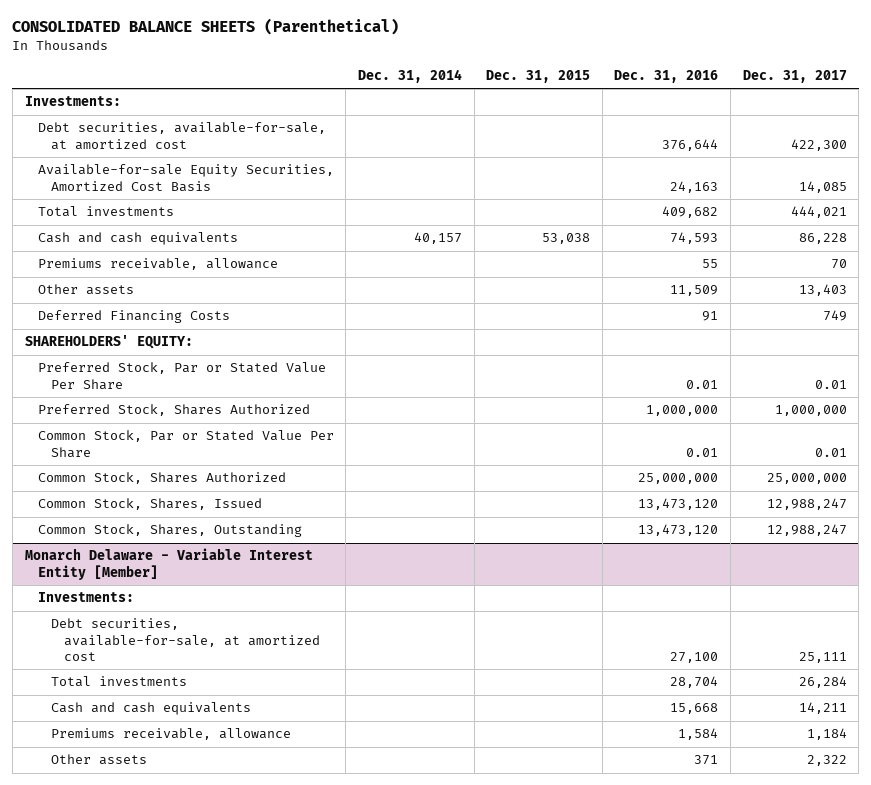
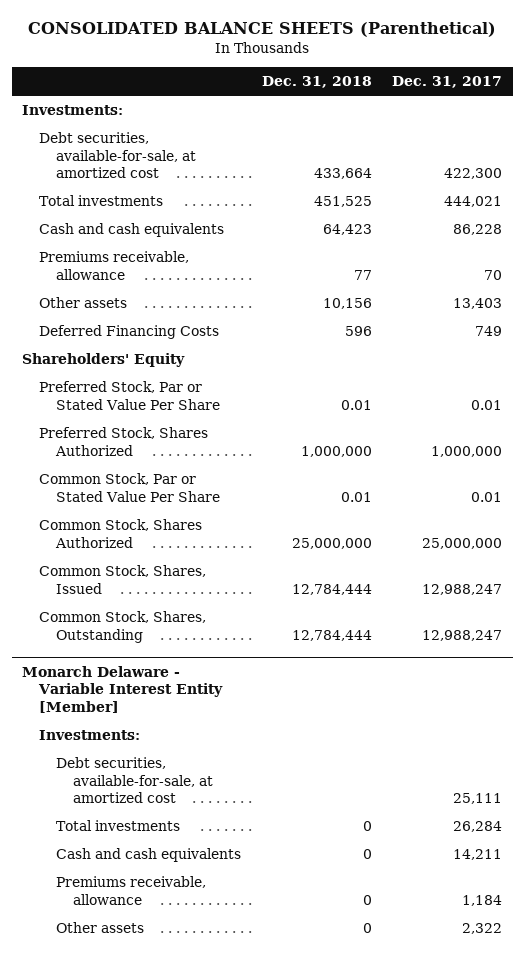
- | Dec. 31, 2014 | Dec. 31, 2015 | Dec. 31, 2016 | Dec. 31, 2017
+ | Dec. 31, 2018 | Dec. 31, 2017
- Available-for-sale Equity Securities, Amortized Cost Basis | | | 24,163 | 14,085
- SHAREHOLDERS' EQUITY:
+ Shareholders' Equity

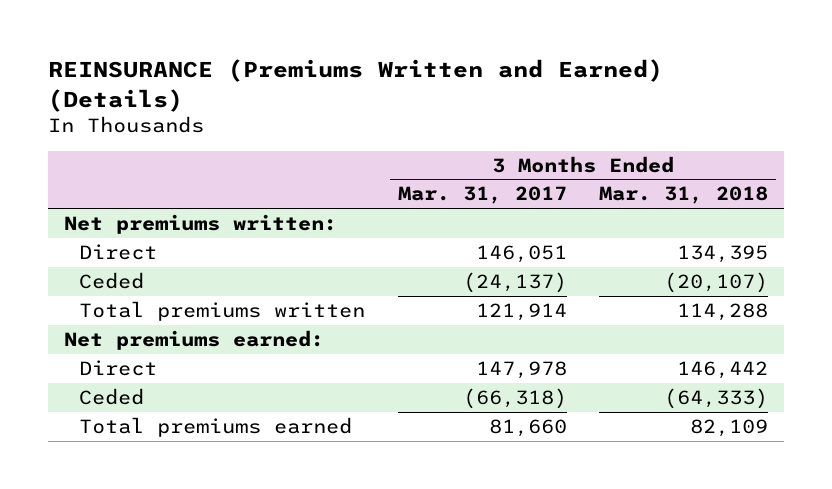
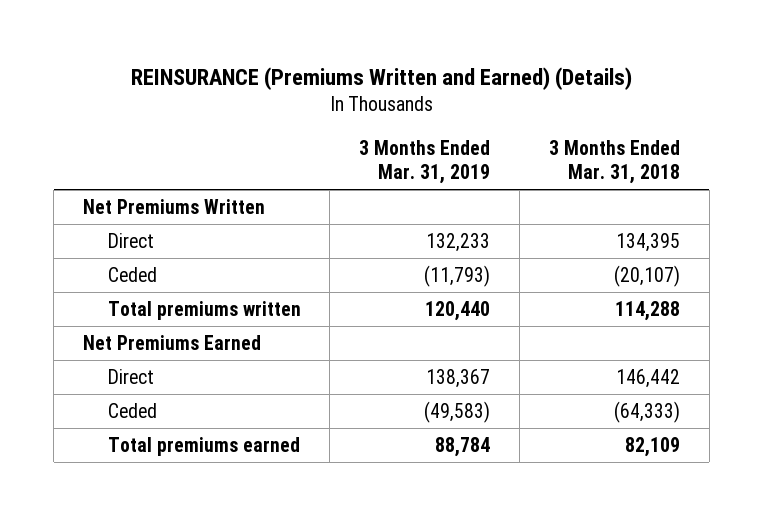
- | 3 Months Ended Mar. 31, 2017 | 3 Months Ended Mar. 31, 2018
+ | 3 Months Ended Mar. 31, 2019 | 3 Months Ended Mar. 31, 2018
- Net premiums written:
+ Net Premiums Written
- Net premiums earned:
+ Net Premiums Earned

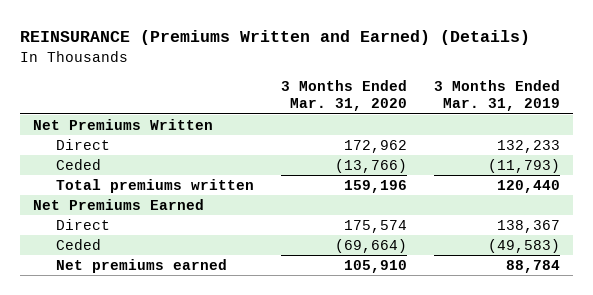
- | 3 Months Ended Mar. 31, 2019 | 3 Months Ended Mar. 31, 2018
+ | 3 Months Ended Mar. 31, 2020 | 3 Months Ended Mar. 31, 2019
- Total premiums earned | 88,784 | 82,109
+ Net premiums earned | 105,910 | 88,784

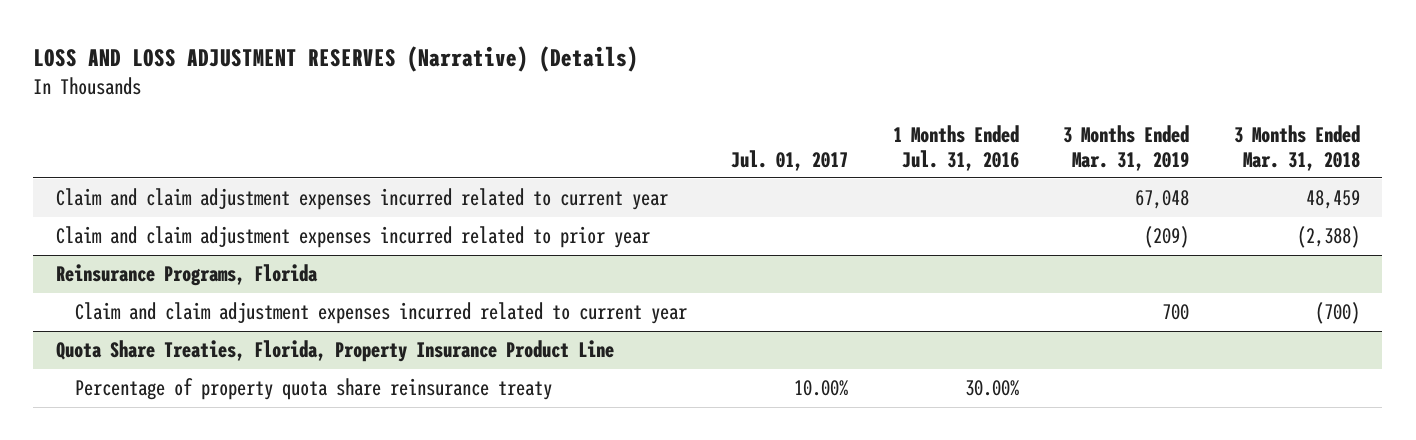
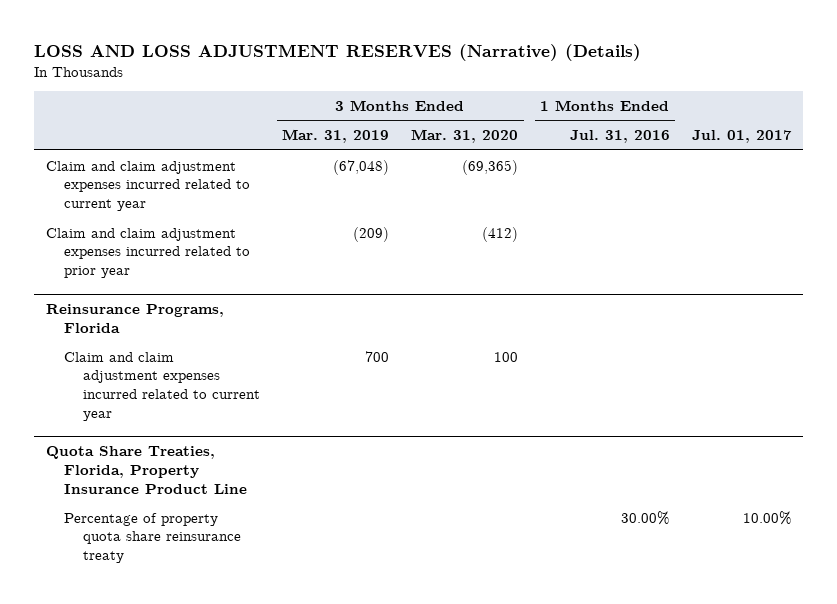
- | Jul. 01, 2017 | 1 Months Ended Jul. 31, 2016 | 3 Months Ended Mar. 31, 2019 | 3 Months Ended Mar. 31, 2018
+ | 3 Months Ended Mar. 31, 2019 | 3 Months Ended Mar. 31, 2020 | 1 Months Ended Jul. 31, 2016 | Jul. 01, 2017
- Claim and claim adjustment expenses incurred related to current year | | | 67,048 | 48,459
+ Claim and claim adjustment expenses incurred related to current year | (67,048) | (69,365) | |

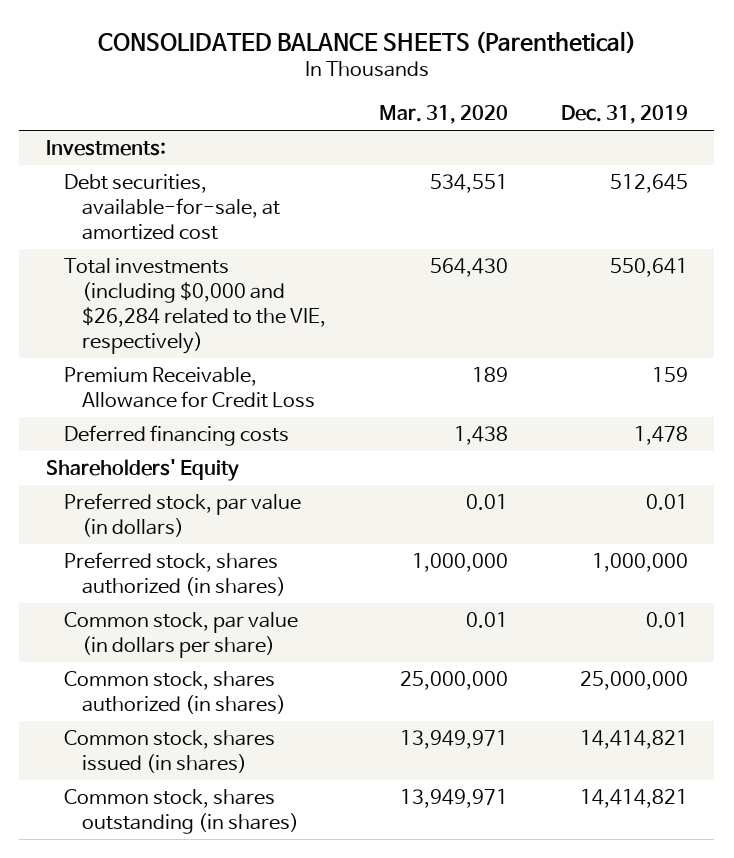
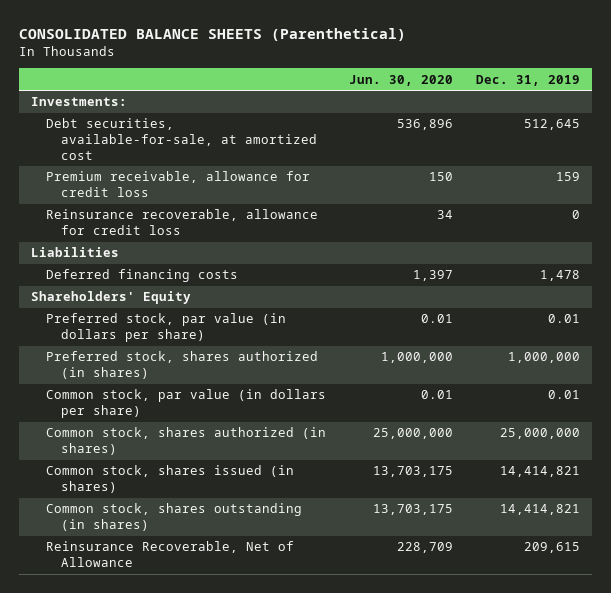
- | Mar. 31, 2020 | Dec. 31, 2019
+ | Jun. 30, 2020 | Dec. 31, 2019
- Total investments (including $0,000 and $26,284 related to the VIE, respectively) | 564,430 | 550,641
- Premium Receivable, Allowance for Credit Loss | 189 | 159
+ Premium receivable, allowance for credit loss | 150 | 159
+ Reinsurance recoverable, allowance for credit loss | 34 | 0
+ Liabilities
- Preferred stock, par value (in dollars) | 0.01 | 0.01
+ Preferred stock, par value (in dollars per share) | 0.01 | 0.01
+ Reinsurance Recoverable, Net of Allowance | 228,709 | 209,615

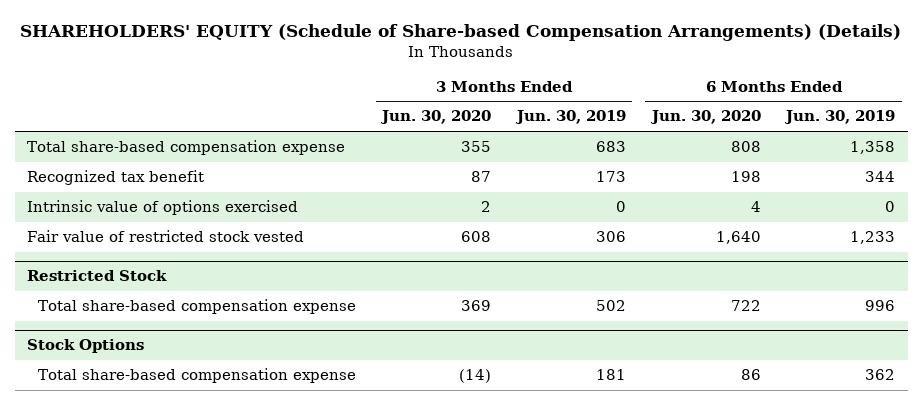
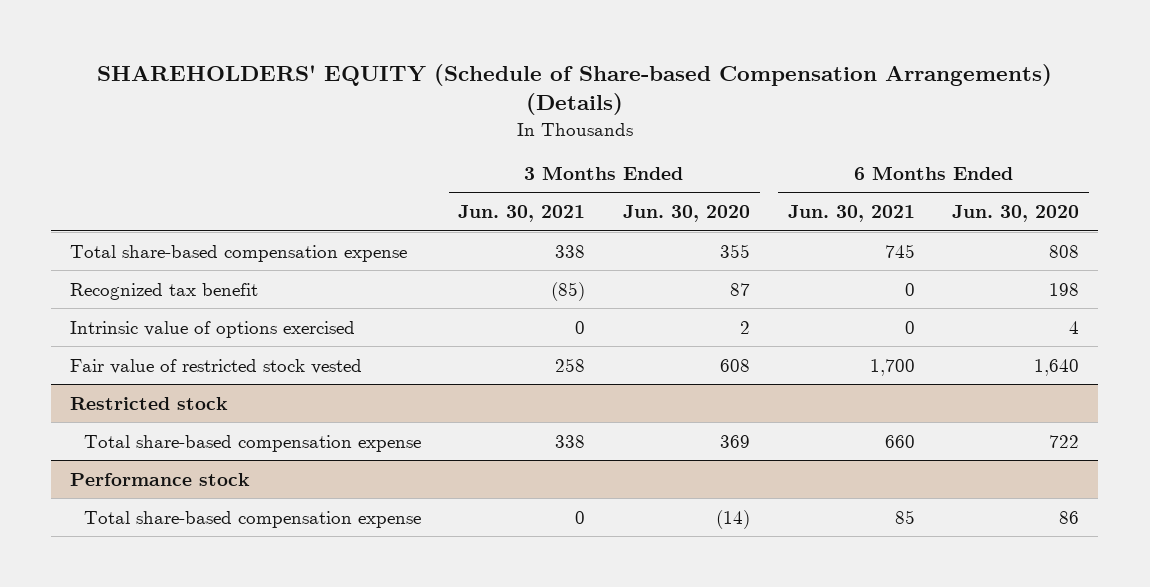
- | 3 Months Ended Jun. 30, 2020 | 3 Months Ended Jun. 30, 2019 | 6 Months Ended Jun. 30, 2020 | 6 Months Ended Jun. 30, 2019
+ | 3 Months Ended Jun. 30, 2021 | 3 Months Ended Jun. 30, 2020 | 6 Months Ended Jun. 30, 2021 | 6 Months Ended Jun. 30, 2020
- Restricted Stock
+ Restricted stock
- Stock Options
+ Performance stock

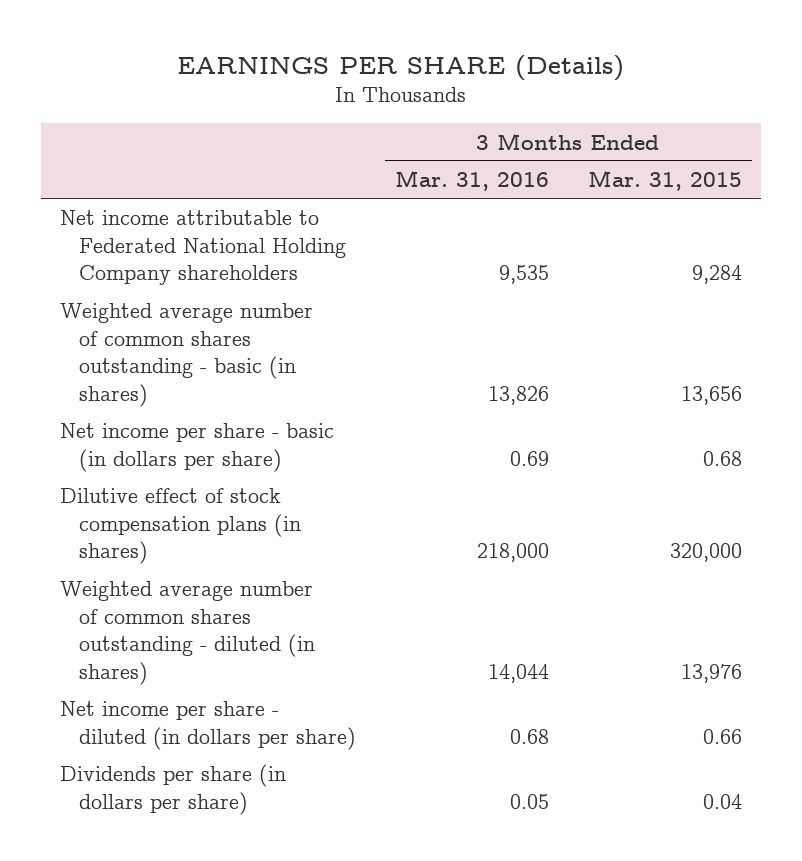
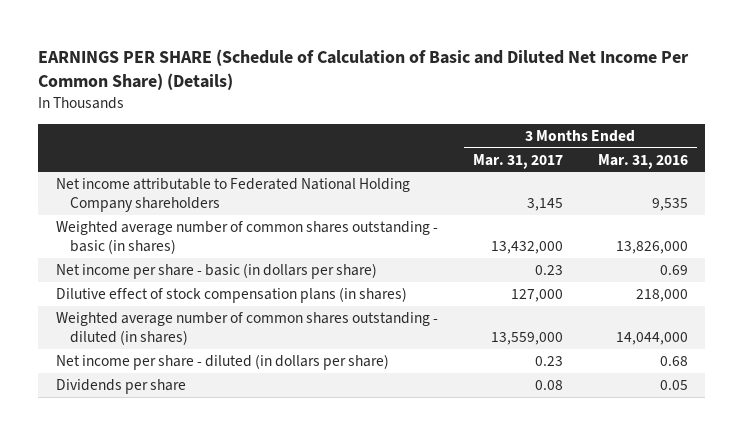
- EARNINGS PER SHARE (Details)
+ EARNINGS PER SHARE (Schedule of Calculation of Basic and Diluted Net Income Per Common Share) (Details)
- | 3 Months Ended Mar. 31, 2016 | 3 Months Ended Mar. 31, 2015
+ | 3 Months Ended Mar. 31, 2017 | 3 Months Ended Mar. 31, 2016
- Weighted average number of common shares outstanding - basic (in shares) | 13,826 | 13,656
+ Weighted average number of common shares outstanding - basic (in shares) | 13,432,000 | 13,826,000
- Weighted average number of common shares outstanding - diluted (in shares) | 14,044 | 13,976
+ Weighted average number of common shares outstanding - diluted (in shares) | 13,559,000 | 14,044,000
- Dividends per share (in dollars per share) | 0.05 | 0.04
+ Dividends per share | 0.08 | 0.05

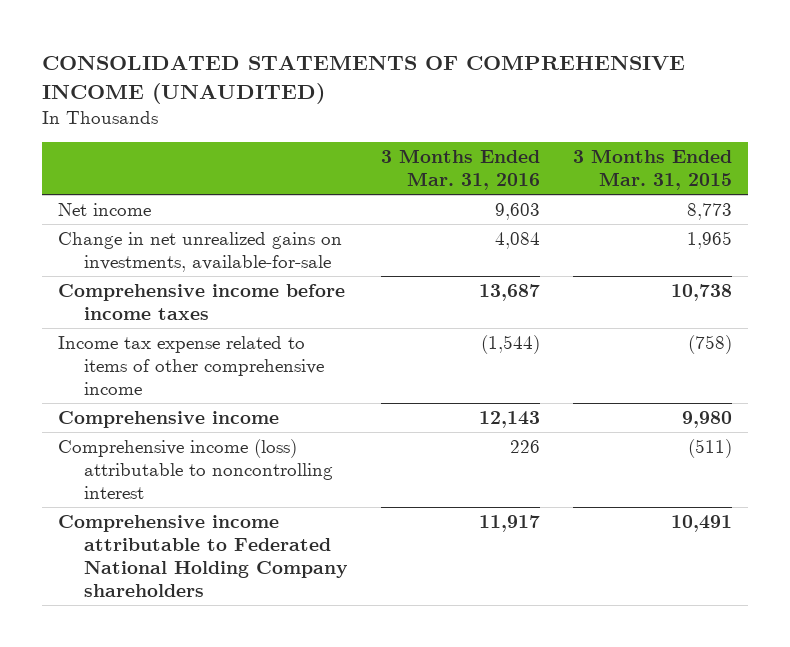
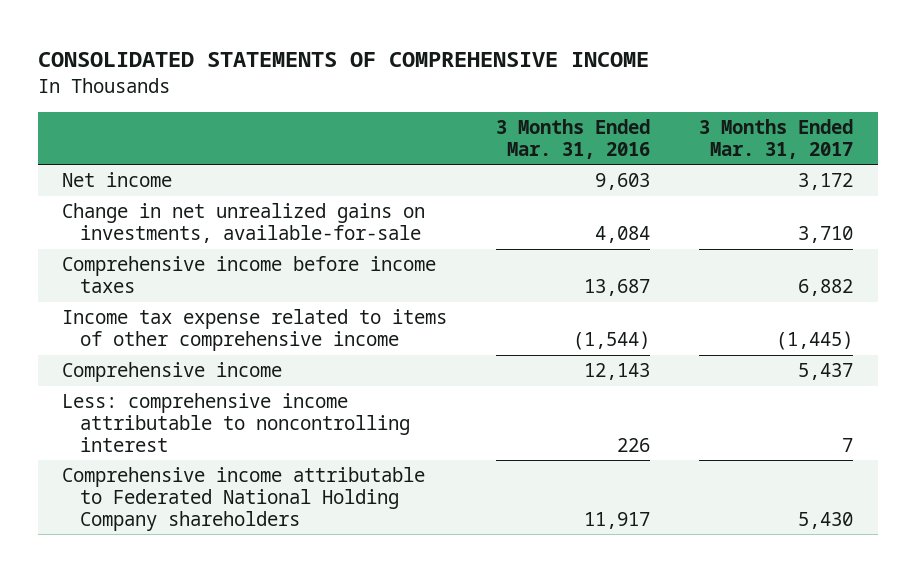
- CONSOLIDATED STATEMENTS OF COMPREHENSIVE INCOME (UNAUDITED)
+ CONSOLIDATED STATEMENTS OF COMPREHENSIVE INCOME
- | 3 Months Ended Mar. 31, 2016 | 3 Months Ended Mar. 31, 2015
+ | 3 Months Ended Mar. 31, 2016 | 3 Months Ended Mar. 31, 2017
- Comprehensive income (loss) attributable to noncontrolling interest | 226 | (511)
+ Less: comprehensive income attributable to noncontrolling interest | 226 | 7

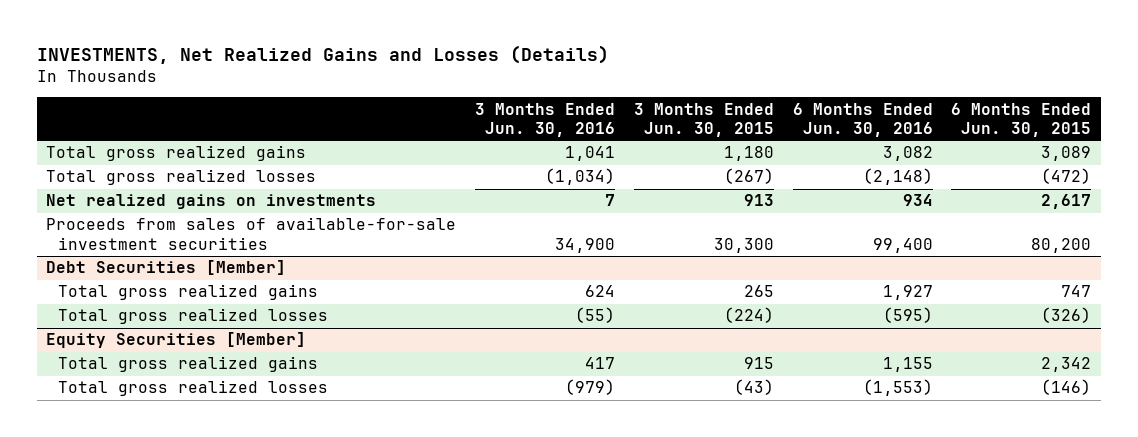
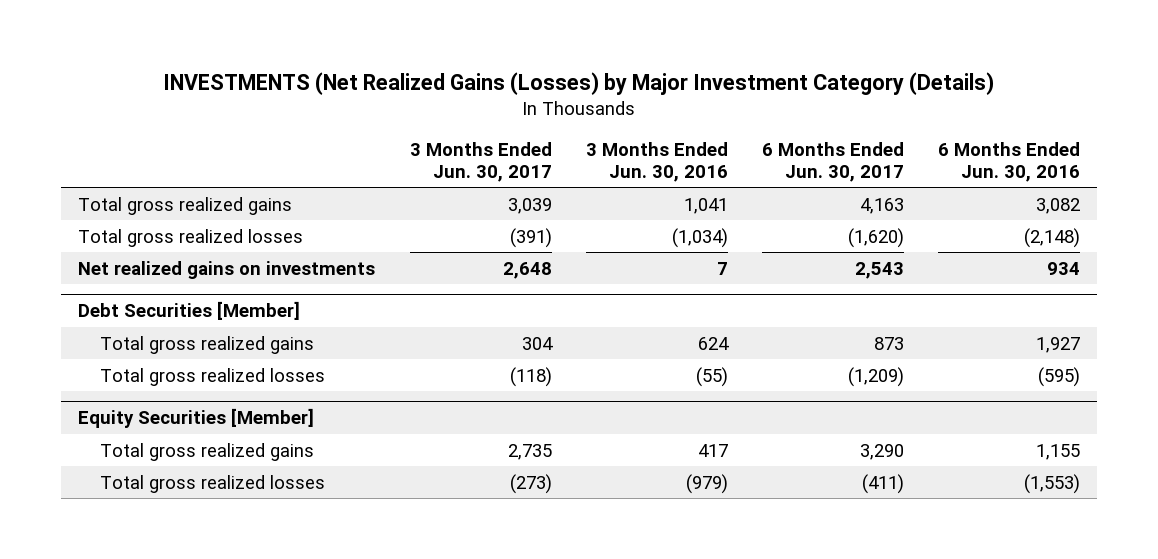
- INVESTMENTS, Net Realized Gains and Losses (Details)
+ INVESTMENTS (Net Realized Gains (Losses) by Major Investment Category (Details)
- | 3 Months Ended Jun. 30, 2016 | 3 Months Ended Jun. 30, 2015 | 6 Months Ended Jun. 30, 2016 | 6 Months Ended Jun. 30, 2015
+ | 3 Months Ended Jun. 30, 2017 | 3 Months Ended Jun. 30, 2016 | 6 Months Ended Jun. 30, 2017 | 6 Months Ended Jun. 30, 2016
- Proceeds from sales of available-for-sale investment securities | 34,900 | 30,300 | 99,400 | 80,200

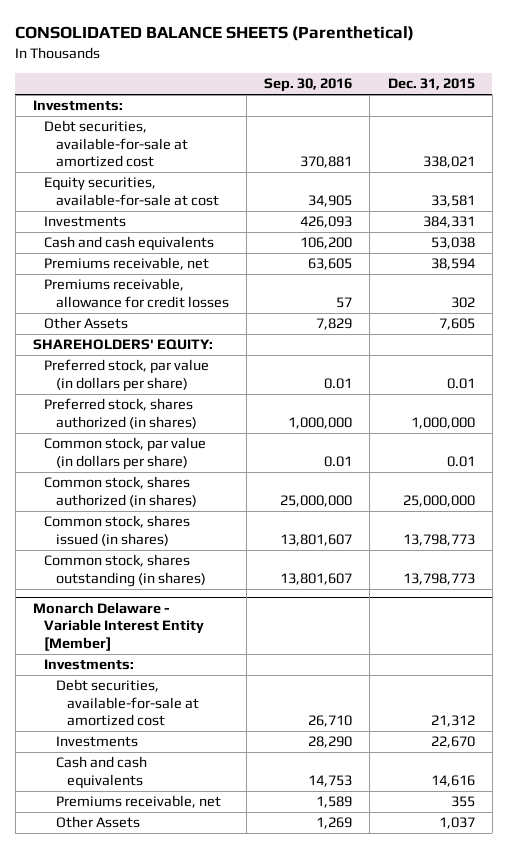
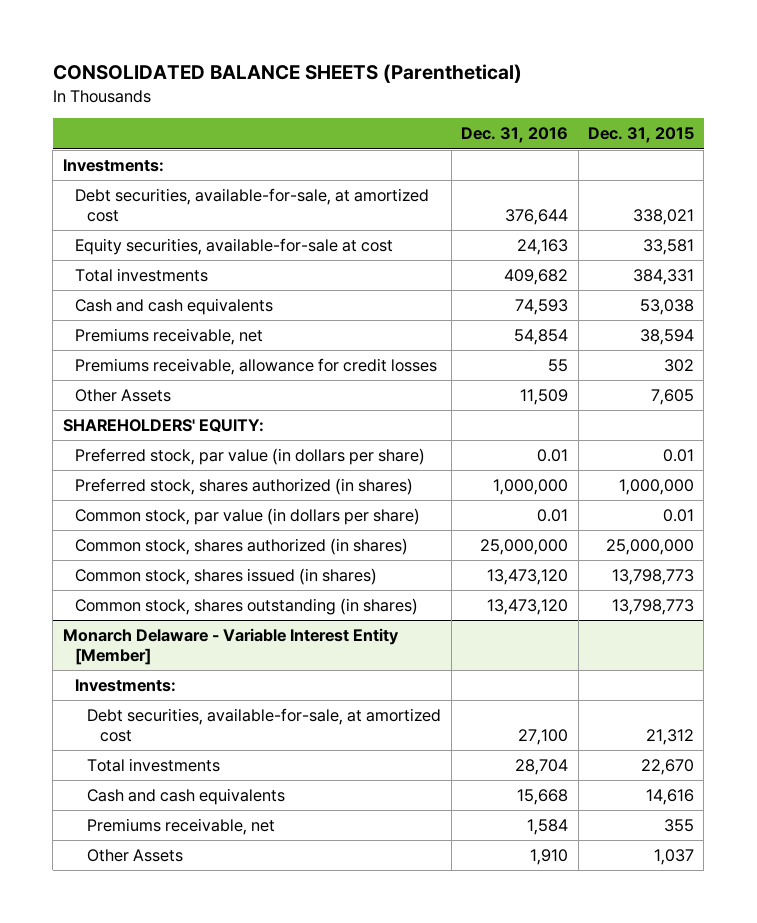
- | Sep. 30, 2016 | Dec. 31, 2015
+ | Dec. 31, 2016 | Dec. 31, 2015
- Debt securities, available-for-sale at amortized cost | 370,881 | 338,021
+ Debt securities, available-for-sale, at amortized cost | 376,644 | 338,021
- Investments | 426,093 | 384,331
+ Total investments | 409,682 | 384,331
@ Monarch Delaware - Variable Interest Entity [Member]
- Debt securities, available-for-sale at amortized cost | 26,710 | 21,312
- Investments | 28,290 | 22,670
+ Debt securities, available-for-sale, at amortized cost | 27,100 | 21,312
+ Total investments | 28,704 | 22,670

